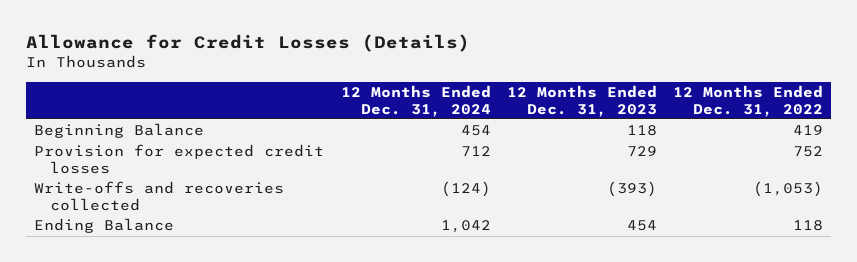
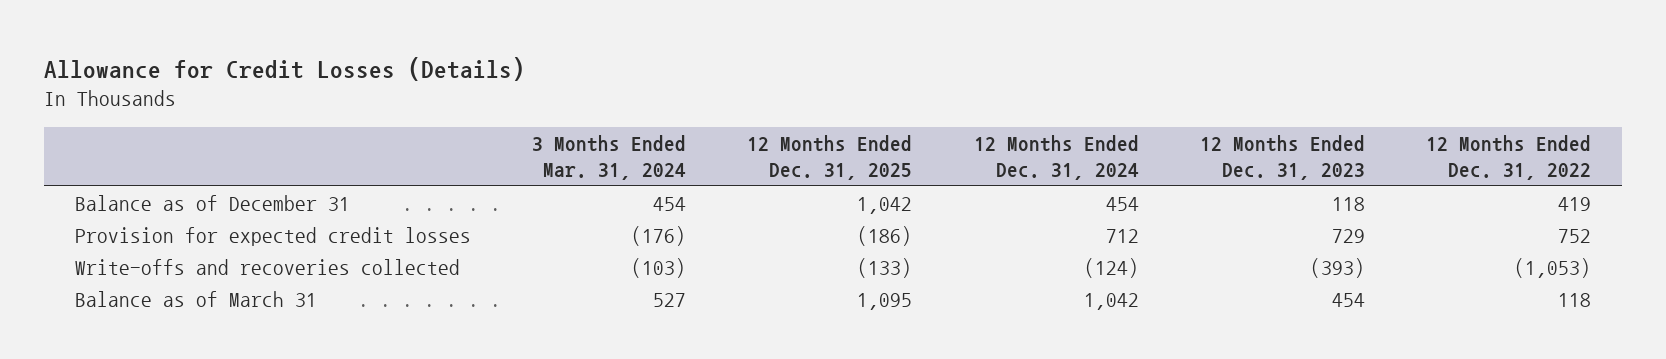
- | 12 Months Ended Dec. 31, 2024 | 12 Months Ended Dec. 31, 2023 | 12 Months Ended Dec. 31, 2022
+ | 3 Months Ended Mar. 31, 2024 | 12 Months Ended Dec. 31, 2025 | 12 Months Ended Dec. 31, 2024 | 12 Months Ended Dec. 31, 2023 | 12 Months Ended Dec. 31, 2022
- Beginning Balance | 454 | 118 | 419
+ Balance as of December 31 | 454 | 1,042 | 454 | 118 | 419
- Ending Balance | 1,042 | 454 | 118
+ Balance as of March 31 | 527 | 1,095 | 1,042 | 454 | 118

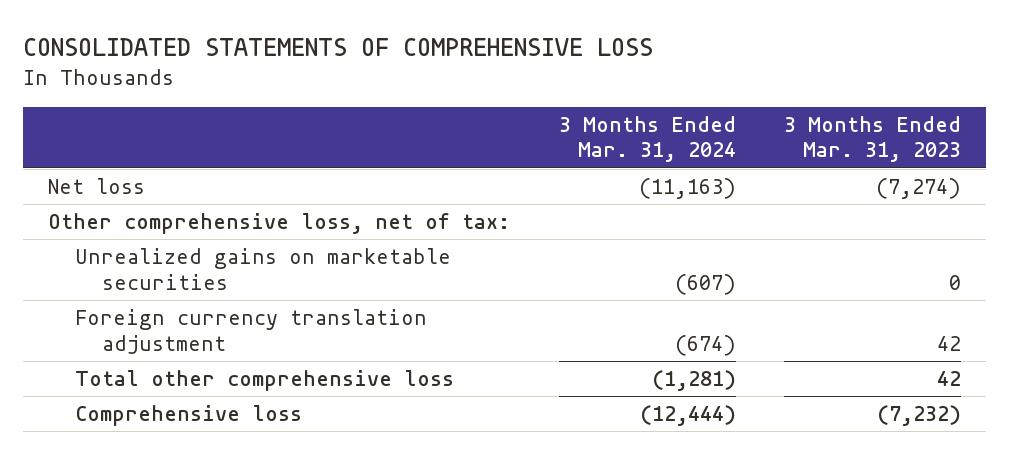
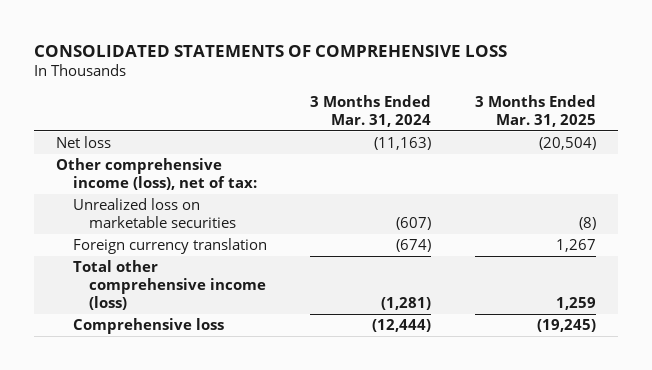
- | 3 Months Ended Mar. 31, 2024 | 3 Months Ended Mar. 31, 2023
+ | 3 Months Ended Mar. 31, 2024 | 3 Months Ended Mar. 31, 2025
- Other comprehensive loss, net of tax:
- Unrealized gains on marketable securities | (607) | 0
- Foreign currency translation adjustment | (674) | 42
- Total other comprehensive loss | (1,281) | 42
+ Other comprehensive income (loss), net of tax:
+ Unrealized loss on marketable securities | (607) | (8)
+ Foreign currency translation | (674) | 1,267
+ Total other comprehensive income (loss) | (1,281) | 1,259

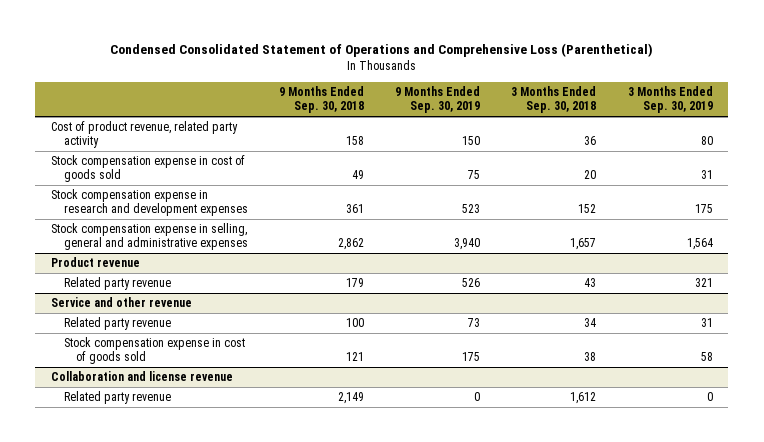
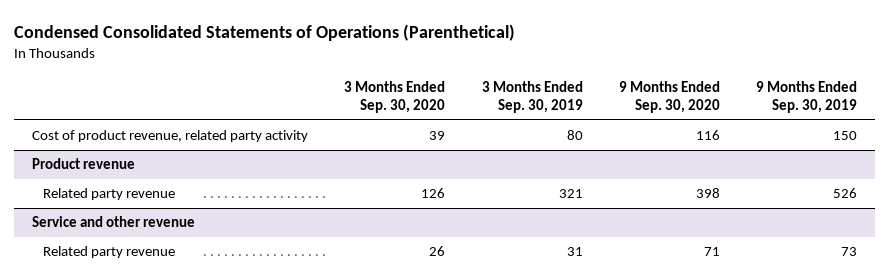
- Condensed Consolidated Statement of Operations and Comprehensive Loss (Parenthetical)
+ Condensed Consolidated Statements of Operations (Parenthetical)
- | 9 Months Ended Sep. 30, 2018 | 9 Months Ended Sep. 30, 2019 | 3 Months Ended Sep. 30, 2018 | 3 Months Ended Sep. 30, 2019
+ | 3 Months Ended Sep. 30, 2020 | 3 Months Ended Sep. 30, 2019 | 9 Months Ended Sep. 30, 2020 | 9 Months Ended Sep. 30, 2019
- Stock compensation expense in cost of goods sold | 49 | 75 | 20 | 31
- Stock compensation expense in research and development expenses | 361 | 523 | 152 | 175
- Stock compensation expense in selling, general and administrative expenses | 2,862 | 3,940 | 1,657 | 1,564
@ Service and other revenue
- Stock compensation expense in cost of goods sold | 121 | 175 | 38 | 58
- Collaboration and license revenue
- Related party revenue | 2,149 | 0 | 1,612 | 0

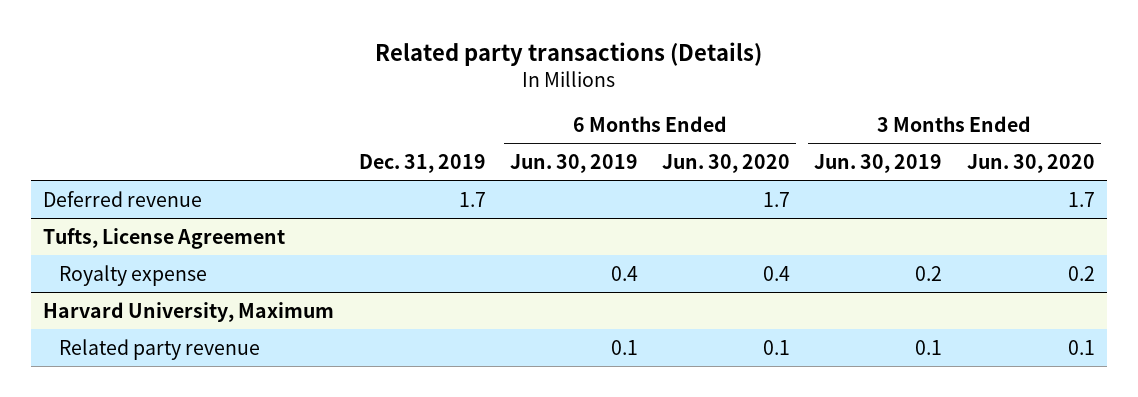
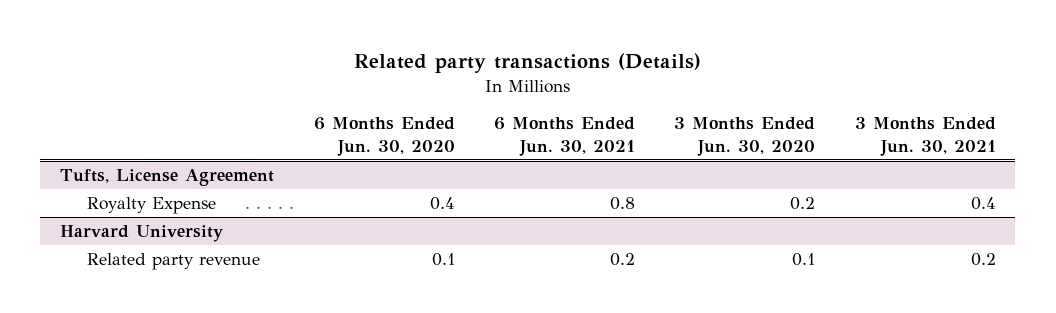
- | Dec. 31, 2019 | 6 Months Ended Jun. 30, 2019 | 6 Months Ended Jun. 30, 2020 | 3 Months Ended Jun. 30, 2019 | 3 Months Ended Jun. 30, 2020
+ | 6 Months Ended Jun. 30, 2020 | 6 Months Ended Jun. 30, 2021 | 3 Months Ended Jun. 30, 2020 | 3 Months Ended Jun. 30, 2021
- Deferred revenue | 1.7 | | 1.7 | | 1.7
@ Tufts, License Agreement
- Royalty expense | | 0.4 | 0.4 | 0.2 | 0.2
- Harvard University, Maximum
@ Tufts, License Agreement
+ Royalty Expense | 0.4 | 0.8 | 0.2 | 0.4
+ Harvard University

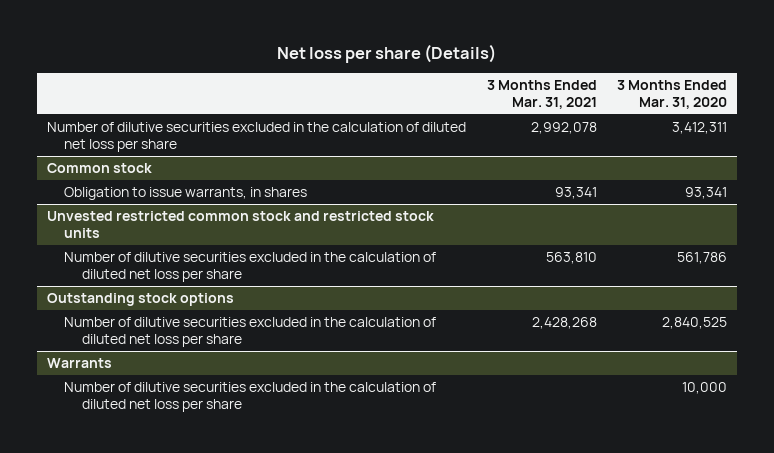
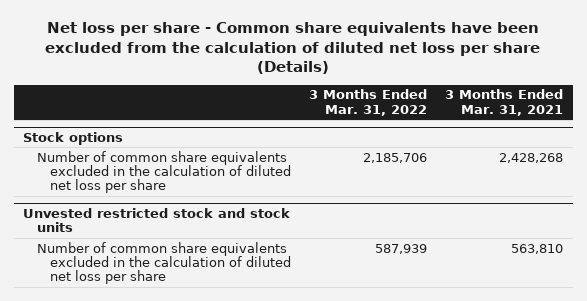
- Net loss per share (Details)
+ Net loss per share - Common share equivalents have been excluded from the calculation of diluted net loss per share (Details)
- | 3 Months Ended Mar. 31, 2021 | 3 Months Ended Mar. 31, 2020
+ | 3 Months Ended Mar. 31, 2022 | 3 Months Ended Mar. 31, 2021
- Number of dilutive securities excluded in the calculation of diluted net loss per share | 2,992,078 | 3,412,311
- Common stock
- Obligation to issue warrants, in shares | 93,341 | 93,341
- Unvested restricted common stock and restricted stock units
- Number of dilutive securities excluded in the calculation of diluted net loss per share | 563,810 | 561,786
- Outstanding stock options
- Number of dilutive securities excluded in the calculation of diluted net loss per share | 2,428,268 | 2,840,525
- Warrants
- Number of dilutive securities excluded in the calculation of diluted net loss per share | | 10,000
+ Stock options
+ Number of common share equivalents excluded in the calculation of diluted net loss per share | 2,185,706 | 2,428,268
+ Unvested restricted stock and stock units
+ Number of common share equivalents excluded in the calculation of diluted net loss per share | 587,939 | 563,810

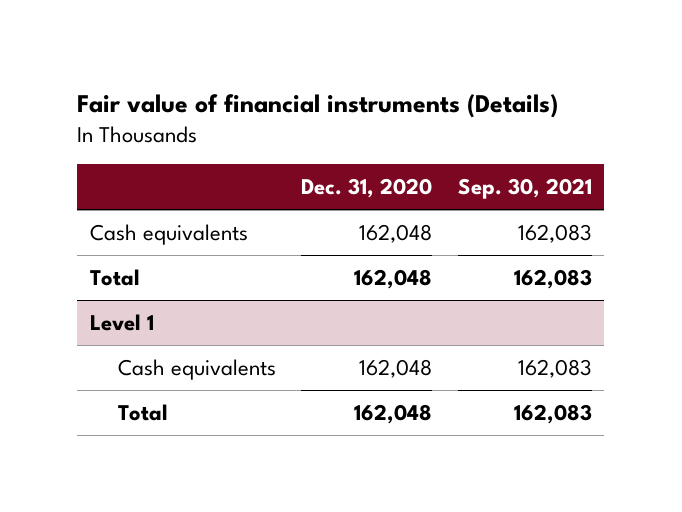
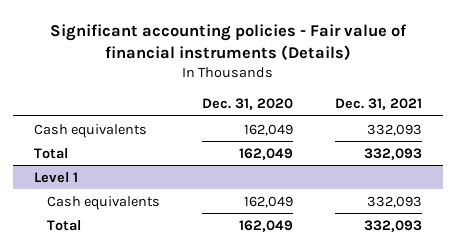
- Fair value of financial instruments (Details)
+ Significant accounting policies - Fair value of financial instruments (Details)
- | Dec. 31, 2020 | Sep. 30, 2021
+ | Dec. 31, 2020 | Dec. 31, 2021
- Cash equivalents | 162,048 | 162,083
- Total | 162,048 | 162,083
+ Cash equivalents | 162,049 | 332,093
+ Total | 162,049 | 332,093
@ Level 1
- Cash equivalents | 162,048 | 162,083
- Total | 162,048 | 162,083
+ Cash equivalents | 162,049 | 332,093
+ Total | 162,049 | 332,093

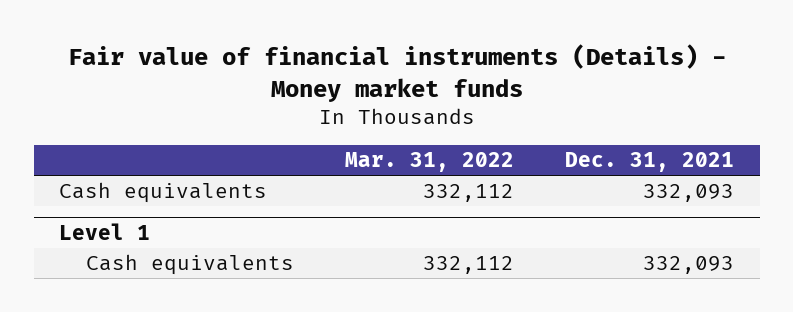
- Significant accounting policies - Fair value of financial instruments (Details)
+ Fair value of financial instruments (Details) - Money market funds
- | Dec. 31, 2020 | Dec. 31, 2021
+ | Mar. 31, 2022 | Dec. 31, 2021
- Total | 162,049 | 332,093
@ Level 1
- Total | 162,049 | 332,093

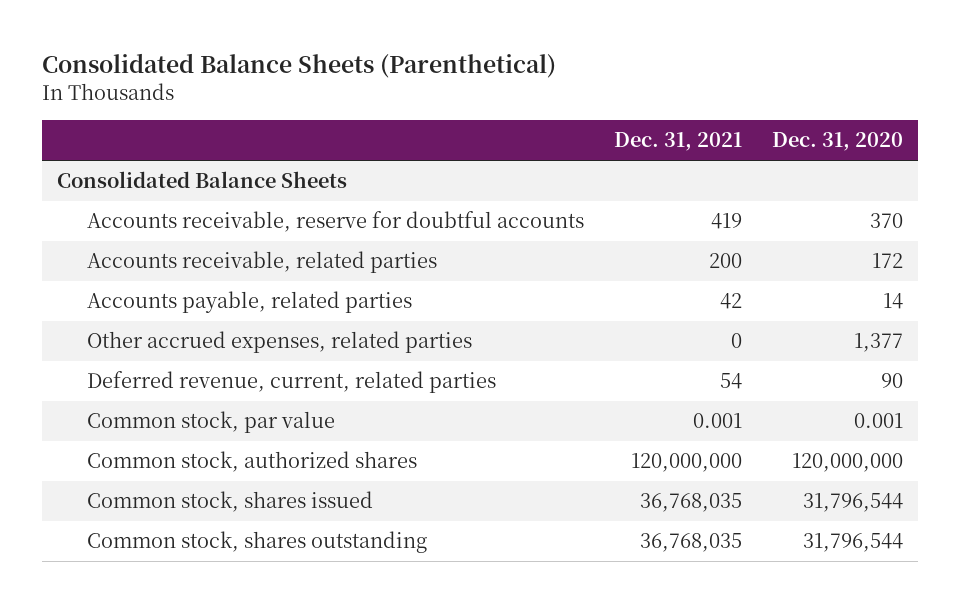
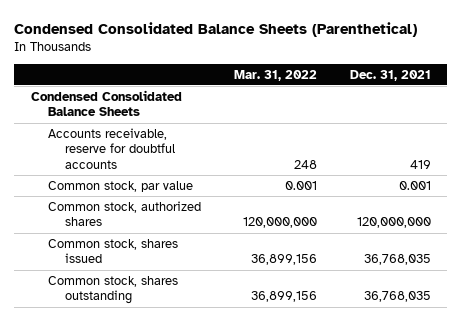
- Consolidated Balance Sheets (Parenthetical)
+ Condensed Consolidated Balance Sheets (Parenthetical)
- | Dec. 31, 2021 | Dec. 31, 2020
+ | Mar. 31, 2022 | Dec. 31, 2021
- Consolidated Balance Sheets
+ Condensed Consolidated Balance Sheets
- Accounts receivable, related parties | 200 | 172
- Accounts payable, related parties | 42 | 14
- Other accrued expenses, related parties | 0 | 1,377
- Deferred revenue, current, related parties | 54 | 90

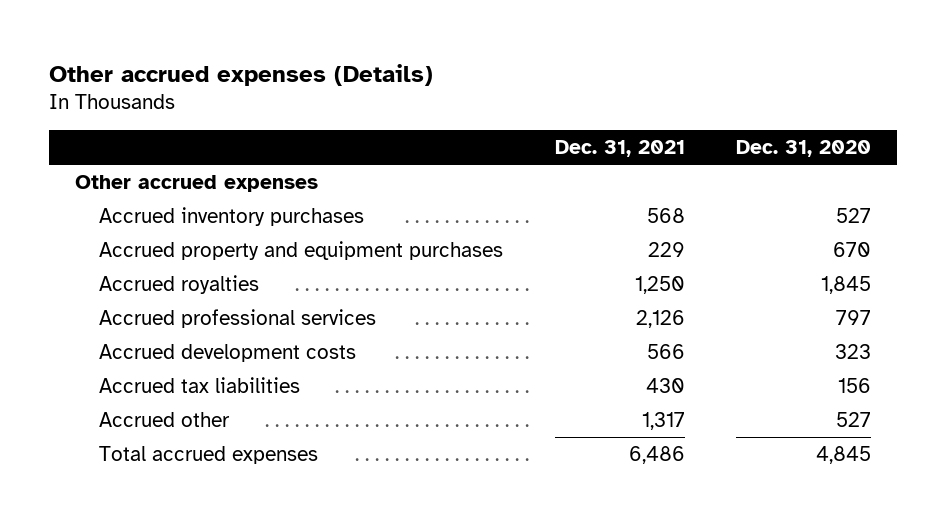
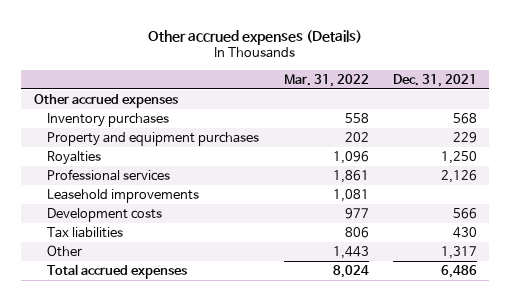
- | Dec. 31, 2021 | Dec. 31, 2020
+ | Mar. 31, 2022 | Dec. 31, 2021
- Accrued inventory purchases | 568 | 527
- Accrued property and equipment purchases | 229 | 670
- Accrued royalties | 1,250 | 1,845
- Accrued professional services | 2,126 | 797
- Accrued development costs | 566 | 323
- Accrued tax liabilities | 430 | 156
- Accrued other | 1,317 | 527
+ Inventory purchases | 558 | 568
+ Property and equipment purchases | 202 | 229
+ Royalties | 1,096 | 1,250
+ Professional services | 1,861 | 2,126
+ Leasehold improvements | 1,081 |
+ Development costs | 977 | 566
+ Tax liabilities | 806 | 430
+ Other | 1,443 | 1,317

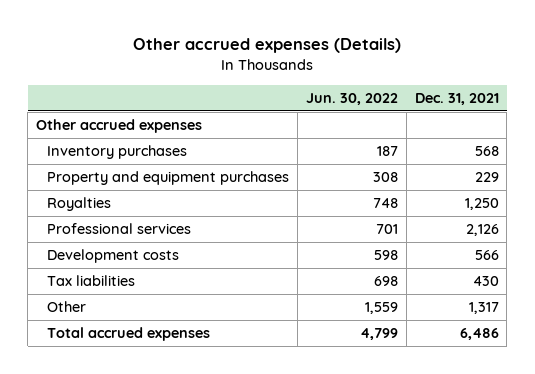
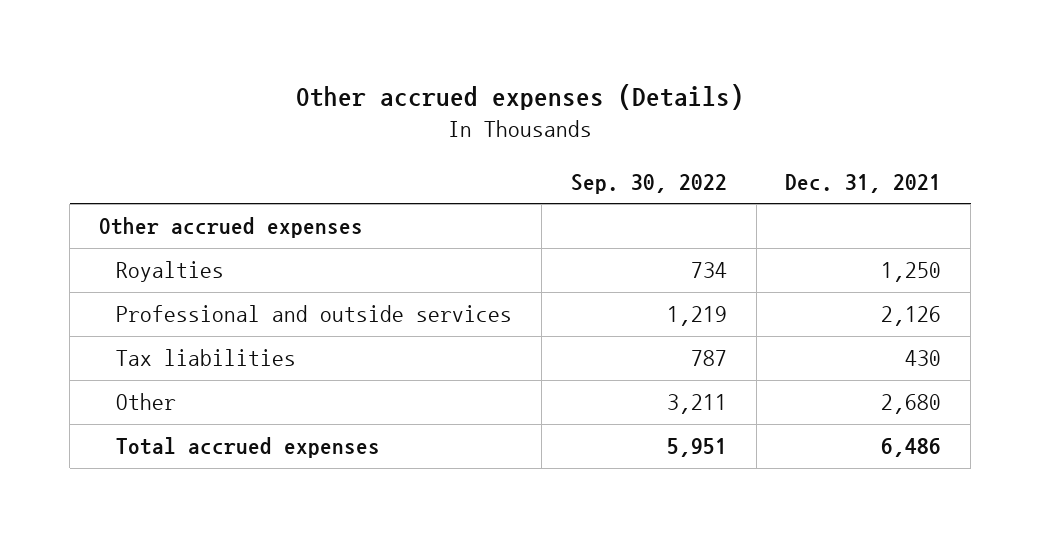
- | Jun. 30, 2022 | Dec. 31, 2021
+ | Sep. 30, 2022 | Dec. 31, 2021
- Inventory purchases | 187 | 568
- Property and equipment purchases | 308 | 229
- Professional services | 701 | 2,126
- Development costs | 598 | 566
+ Professional and outside services | 1,219 | 2,126
- Other | 1,559 | 1,317
+ Other | 3,211 | 2,680

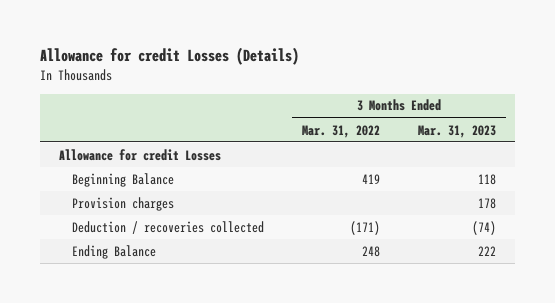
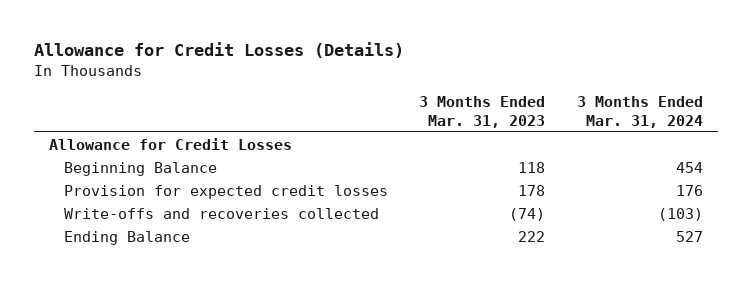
- Allowance for credit Losses (Details)
+ Allowance for Credit Losses (Details)
- | 3 Months Ended Mar. 31, 2022 | 3 Months Ended Mar. 31, 2023
+ | 3 Months Ended Mar. 31, 2023 | 3 Months Ended Mar. 31, 2024
- Allowance for credit Losses
+ Allowance for Credit Losses
- Provision charges | | 178
- Deduction / recoveries collected | (171) | (74)
+ Provision for expected credit losses | 178 | 176
+ Write-offs and recoveries collected | (74) | (103)

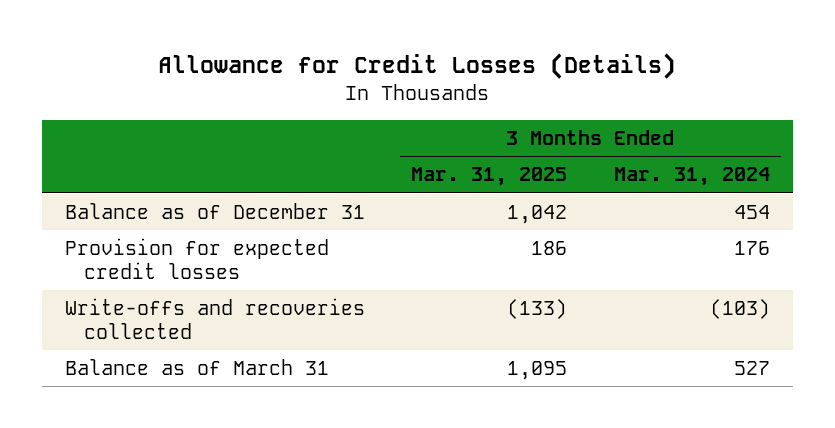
- | 3 Months Ended Mar. 31, 2023 | 3 Months Ended Mar. 31, 2024
+ | 3 Months Ended Mar. 31, 2025 | 3 Months Ended Mar. 31, 2024
- Allowance for Credit Losses
- Beginning Balance | 118 | 454
+ Balance as of December 31 | 1,042 | 454
- Ending Balance | 222 | 527
+ Balance as of March 31 | 1,095 | 527

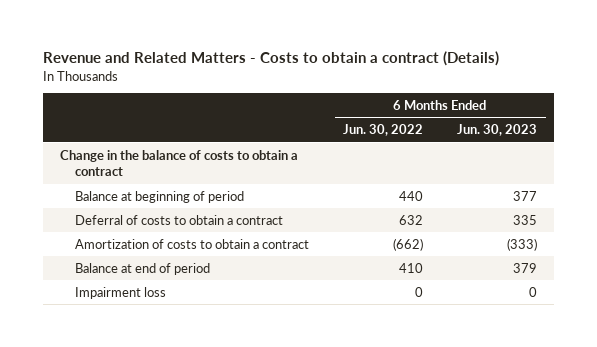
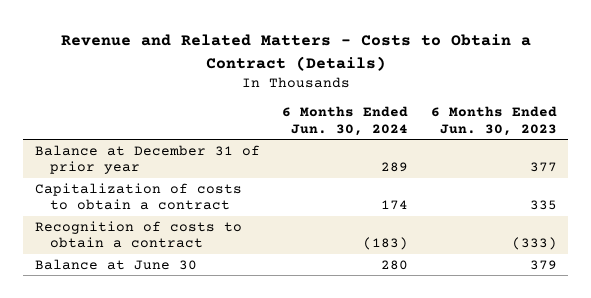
- Revenue and Related Matters - Costs to obtain a contract (Details)
+ Revenue and Related Matters - Costs to Obtain a Contract (Details)
- | 6 Months Ended Jun. 30, 2022 | 6 Months Ended Jun. 30, 2023
+ | 6 Months Ended Jun. 30, 2024 | 6 Months Ended Jun. 30, 2023
- Change in the balance of costs to obtain a contract
- Balance at beginning of period | 440 | 377
- Deferral of costs to obtain a contract | 632 | 335
- Amortization of costs to obtain a contract | (662) | (333)
- Balance at end of period | 410 | 379
- Impairment loss | 0 | 0
+ Balance at December 31 of prior year | 289 | 377
+ Capitalization of costs to obtain a contract | 174 | 335
+ Recognition of costs to obtain a contract | (183) | (333)
+ Balance at June 30 | 280 | 379

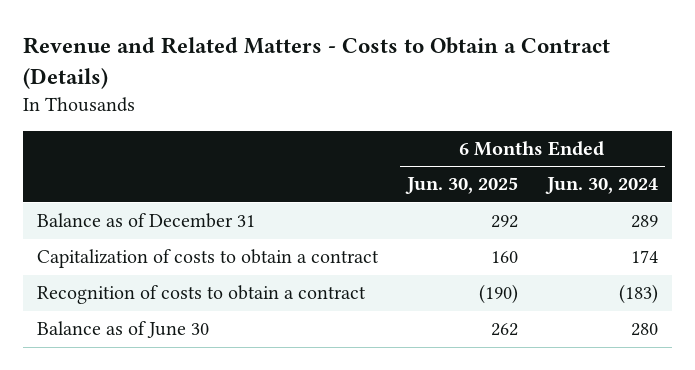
- | 6 Months Ended Jun. 30, 2024 | 6 Months Ended Jun. 30, 2023
+ | 6 Months Ended Jun. 30, 2025 | 6 Months Ended Jun. 30, 2024
- Balance at December 31 of prior year | 289 | 377
+ Balance as of December 31 | 292 | 289
- Balance at June 30 | 280 | 379
+ Balance as of June 30 | 262 | 280

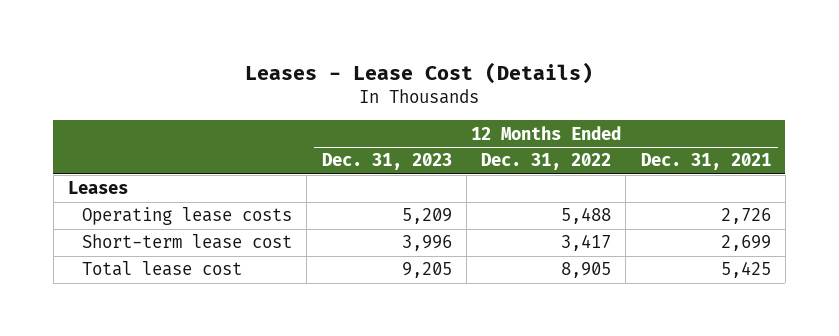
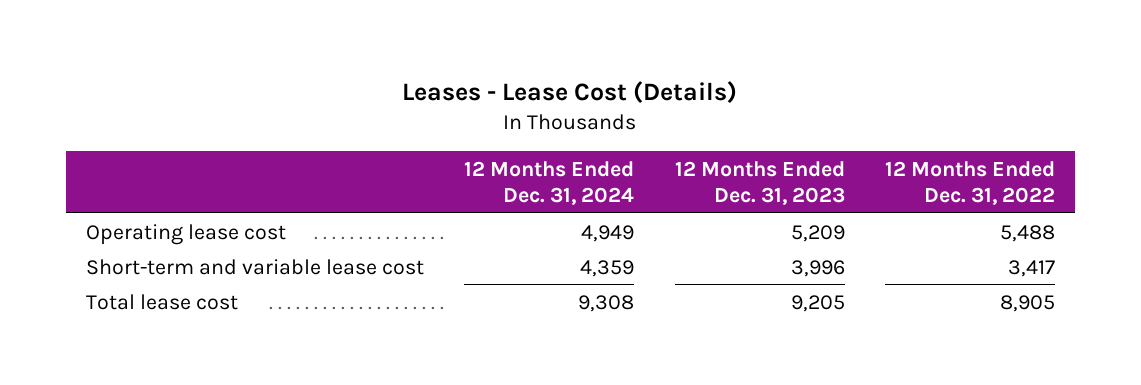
- | 12 Months Ended Dec. 31, 2023 | 12 Months Ended Dec. 31, 2022 | 12 Months Ended Dec. 31, 2021
+ | 12 Months Ended Dec. 31, 2024 | 12 Months Ended Dec. 31, 2023 | 12 Months Ended Dec. 31, 2022
- Leases
- Operating lease costs | 5,209 | 5,488 | 2,726
- Short-term lease cost | 3,996 | 3,417 | 2,699
+ Operating lease cost | 4,949 | 5,209 | 5,488
+ Short-term and variable lease cost | 4,359 | 3,996 | 3,417

